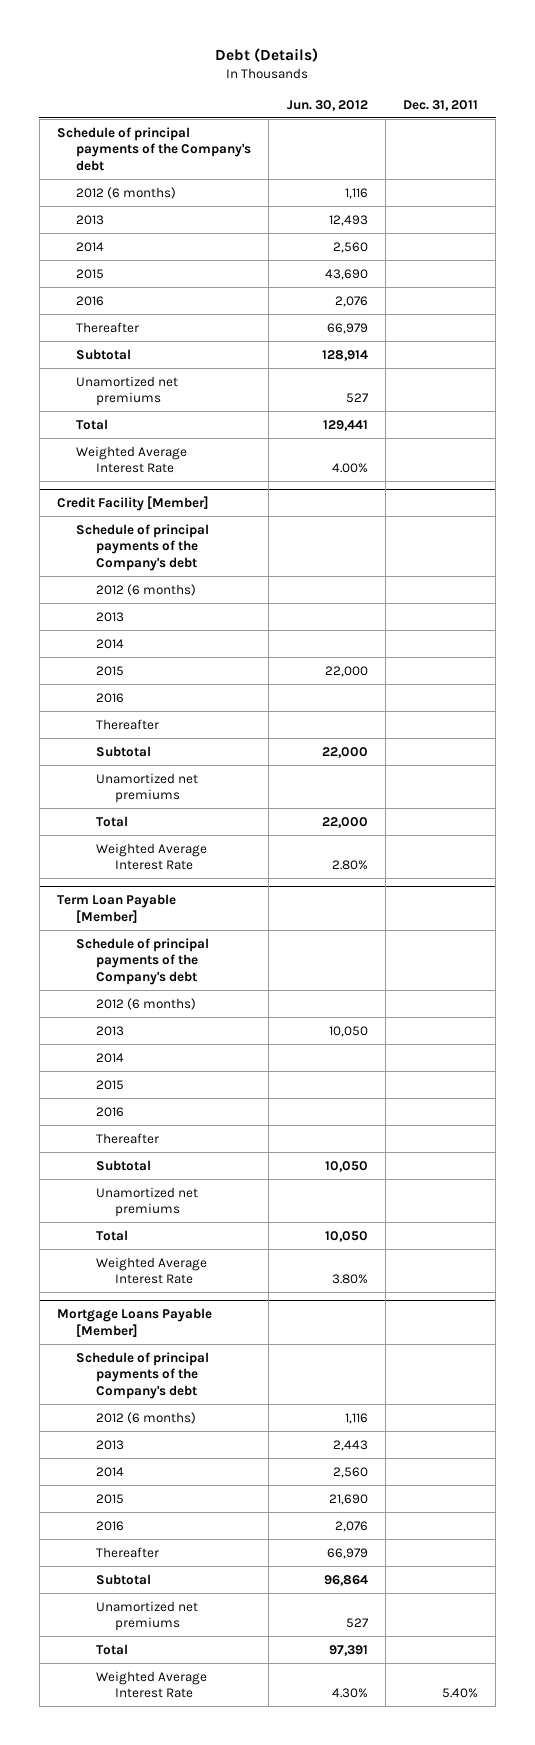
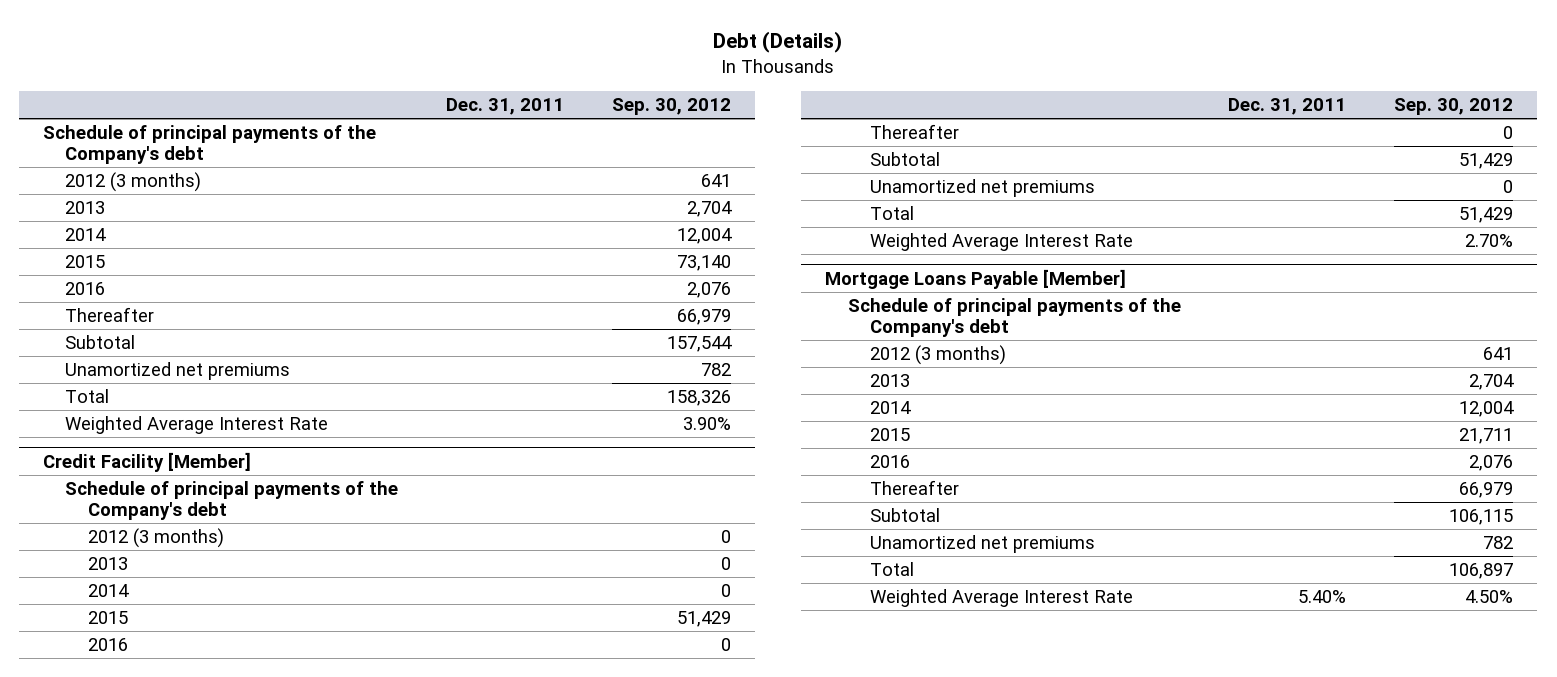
- | Jun. 30, 2012 | Dec. 31, 2011
+ | Dec. 31, 2011 | Sep. 30, 2012
- 2012 (6 months) | 1,116 |
+ 2012 (3 months) | | 641
@ Credit Facility [Member]
- 2012 (6 months)
+ 2012 (3 months) | | 0
- Term Loan Payable [Member]
- Schedule of principal payments of the Company's debt
- 2012 (6 months)
- 2013 | 10,050 |
- 2014
- 2015
- 2016
- Thereafter
- Subtotal | 10,050 |
- Unamortized net premiums
- Total | 10,050 |
- Weighted Average Interest Rate | 3.80% |
@ Mortgage Loans Payable [Member]
- 2012 (6 months) | 1,116 |
+ 2012 (3 months) | | 641

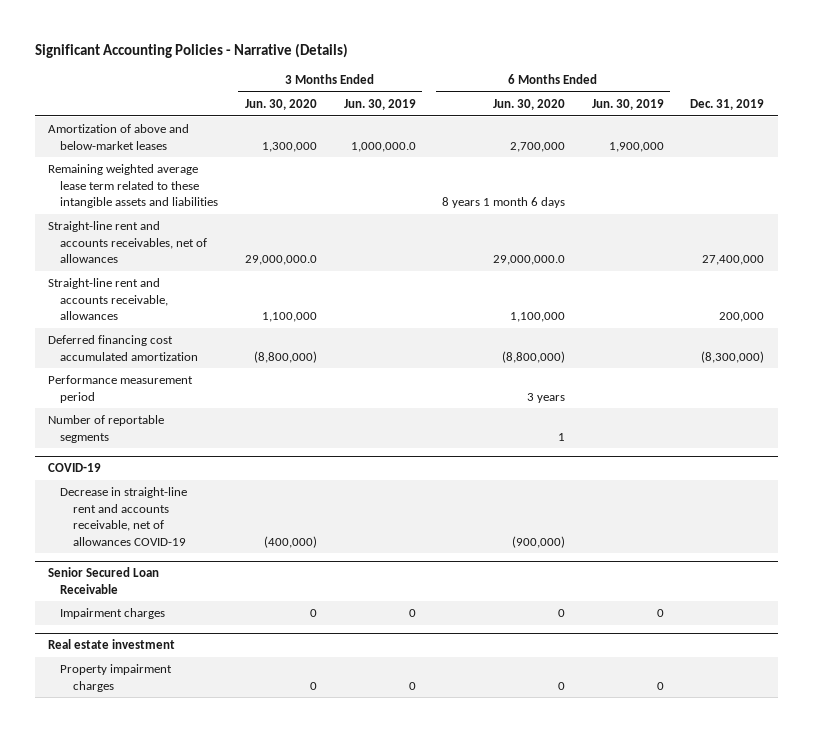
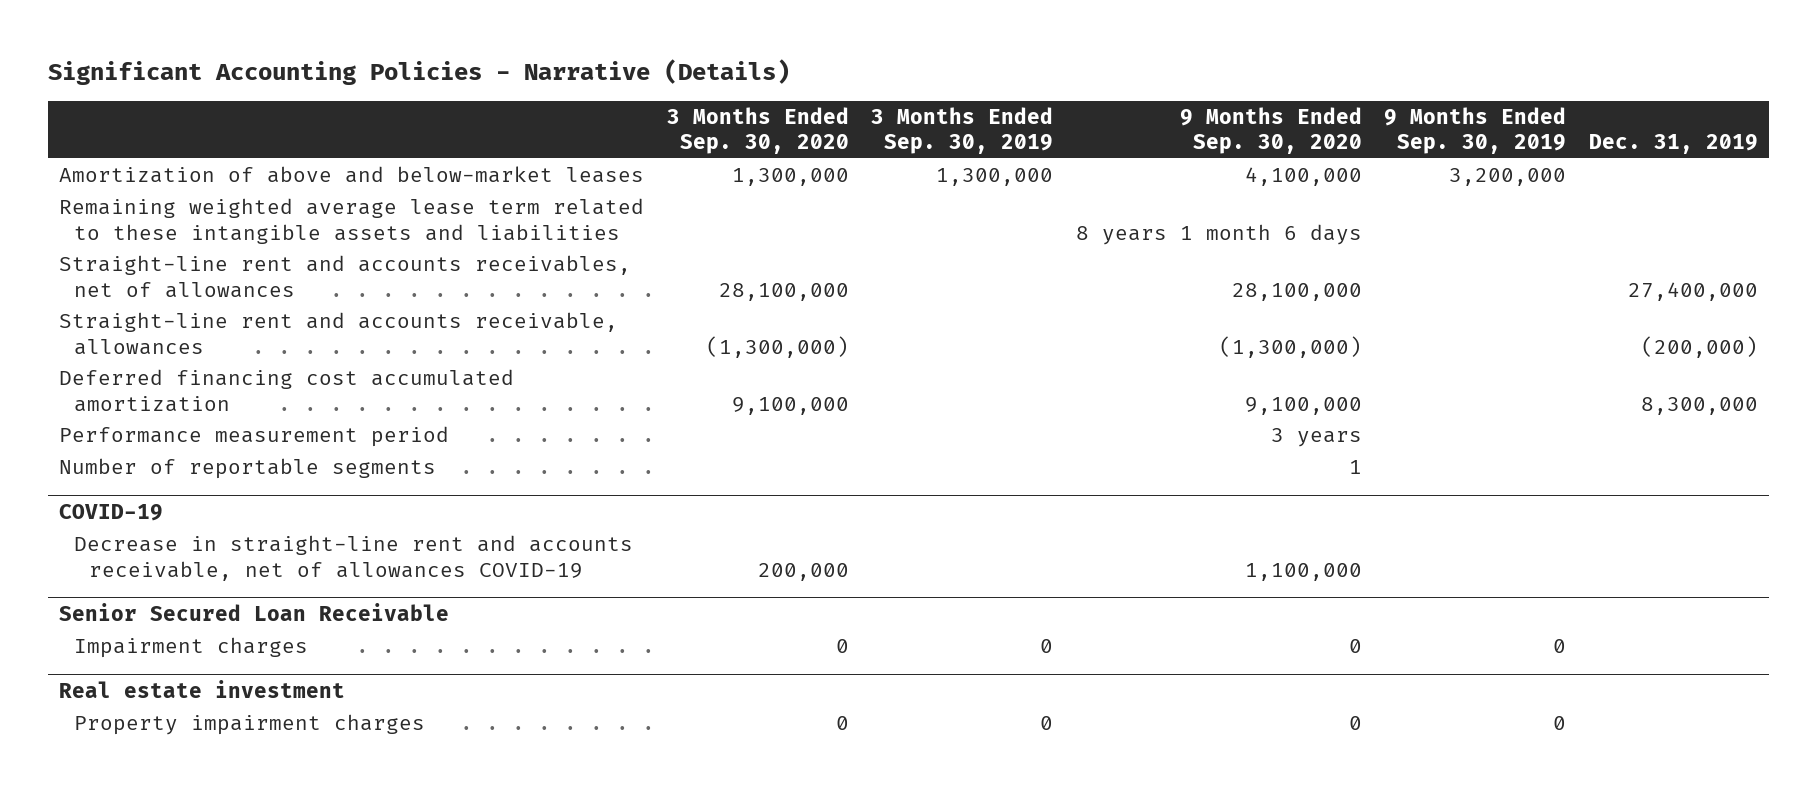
- | 3 Months Ended Jun. 30, 2020 | 3 Months Ended Jun. 30, 2019 | 6 Months Ended Jun. 30, 2020 | 6 Months Ended Jun. 30, 2019 | Dec. 31, 2019
+ | 3 Months Ended Sep. 30, 2020 | 3 Months Ended Sep. 30, 2019 | 9 Months Ended Sep. 30, 2020 | 9 Months Ended Sep. 30, 2019 | Dec. 31, 2019
- Straight-line rent and accounts receivable, allowances | 1,100,000 | | 1,100,000 | | 200,000
- Deferred financing cost accumulated amortization | (8,800,000) | | (8,800,000) | | (8,300,000)
+ Straight-line rent and accounts receivable, allowances | (1,300,000) | | (1,300,000) | | (200,000)
+ Deferred financing cost accumulated amortization | 9,100,000 | | 9,100,000 | | 8,300,000

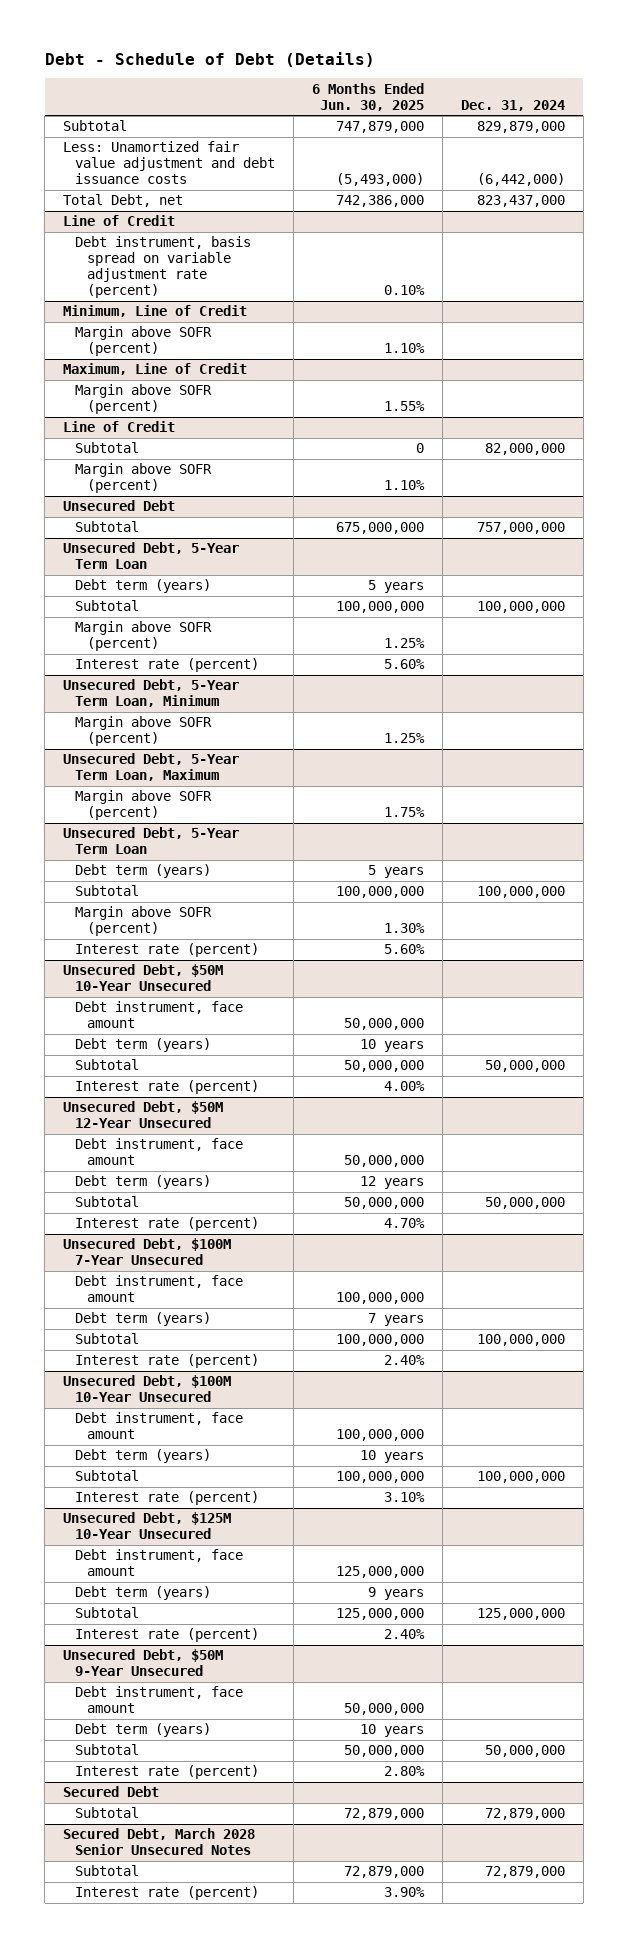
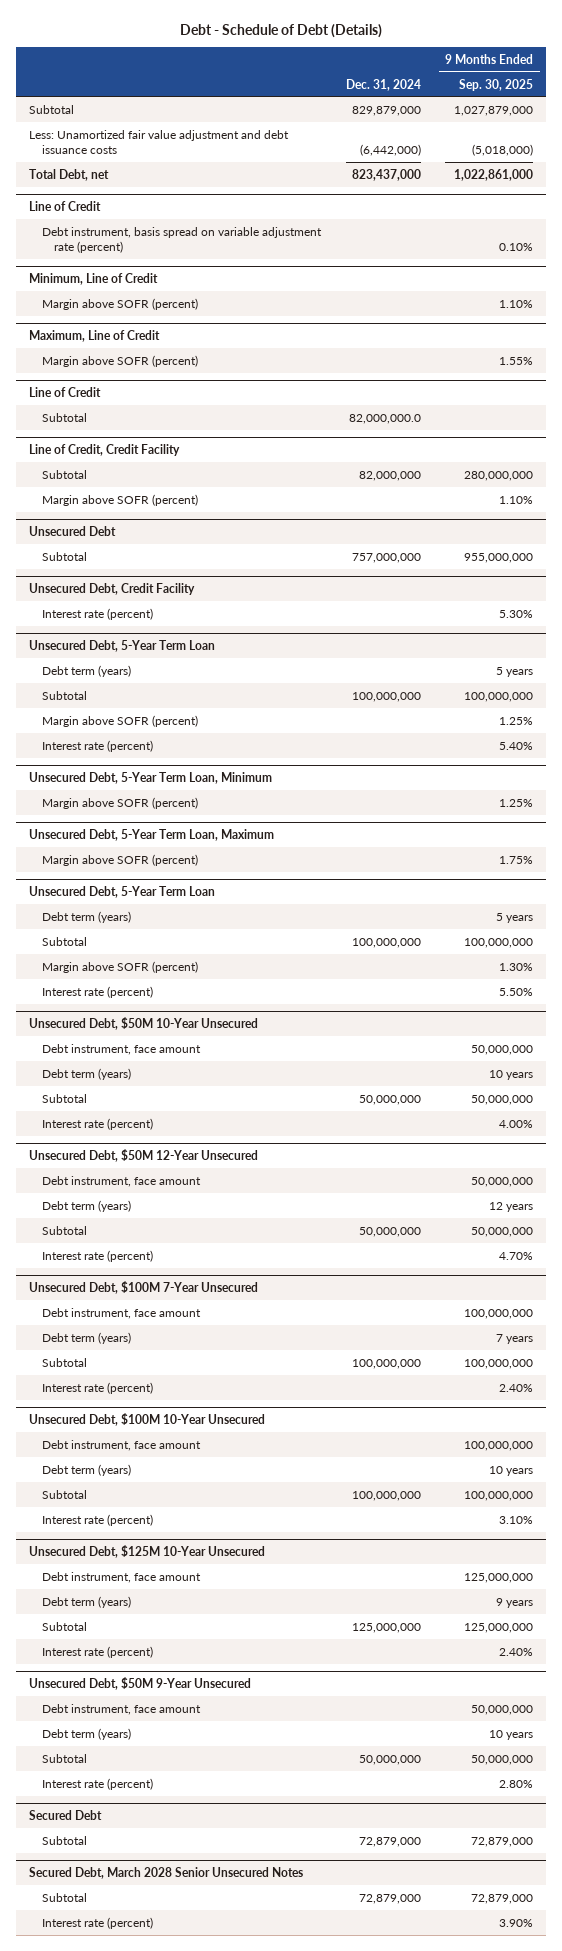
- | 6 Months Ended Jun. 30, 2025 | Dec. 31, 2024
+ | Dec. 31, 2024 | 9 Months Ended Sep. 30, 2025
@ Line of Credit
- Subtotal | 0 | 82,000,000
- Margin above SOFR (percent) | 1.10% |
+ Subtotal | 82,000,000.0 |
+ Line of Credit, Credit Facility
+ Subtotal | 82,000,000 | 280,000,000
+ Margin above SOFR (percent) | | 1.10%
+ Unsecured Debt, Credit Facility
+ Interest rate (percent) | | 5.30%

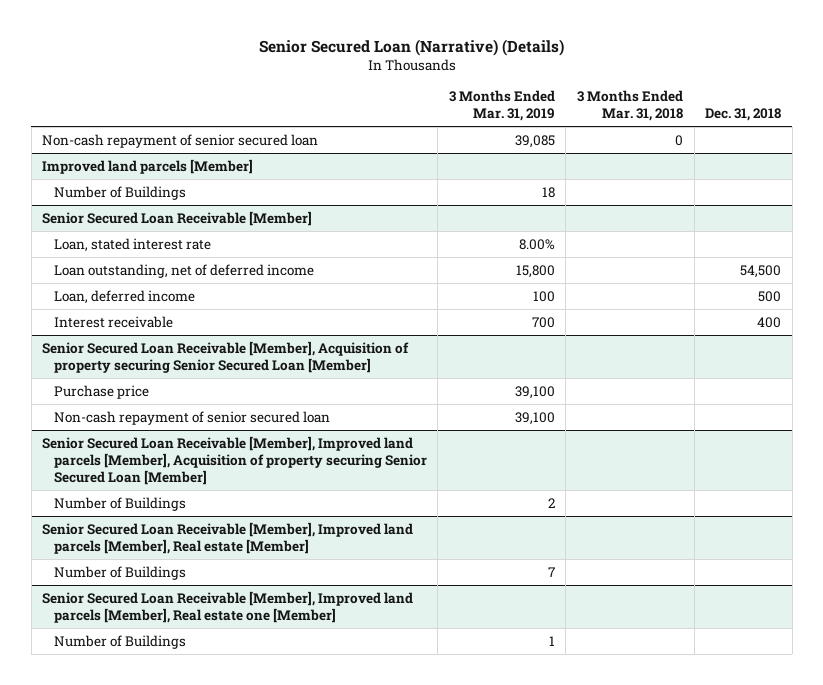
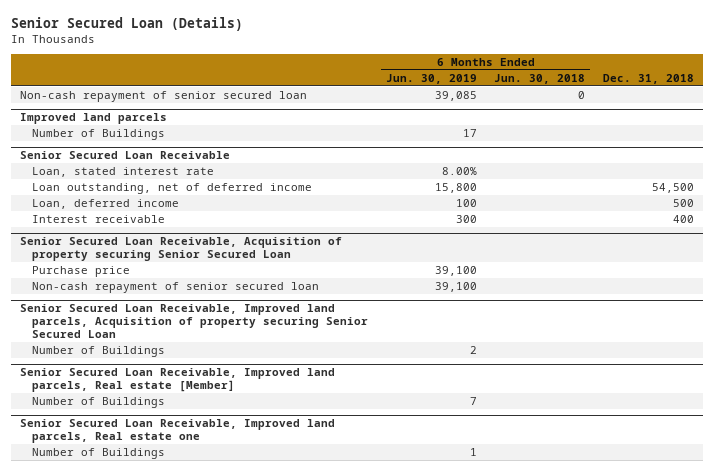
- Senior Secured Loan (Narrative) (Details)
+ Senior Secured Loan (Details)
- | 3 Months Ended Mar. 31, 2019 | 3 Months Ended Mar. 31, 2018 | Dec. 31, 2018
+ | 6 Months Ended Jun. 30, 2019 | 6 Months Ended Jun. 30, 2018 | Dec. 31, 2018
- Improved land parcels [Member]
+ Improved land parcels
- Senior Secured Loan Receivable [Member]
+ Senior Secured Loan Receivable
- Senior Secured Loan Receivable [Member], Acquisition of property securing Senior Secured Loan [Member]
+ Senior Secured Loan Receivable, Acquisition of property securing Senior Secured Loan
- Senior Secured Loan Receivable [Member], Improved land parcels [Member], Acquisition of property securing Senior Secured Loan [Member]
+ Senior Secured Loan Receivable, Improved land parcels, Acquisition of property securing Senior Secured Loan
- Senior Secured Loan Receivable [Member], Improved land parcels [Member], Real estate [Member]
+ Senior Secured Loan Receivable, Improved land parcels, Real estate [Member]
- Senior Secured Loan Receivable [Member], Improved land parcels [Member], Real estate one [Member]
+ Senior Secured Loan Receivable, Improved land parcels, Real estate one

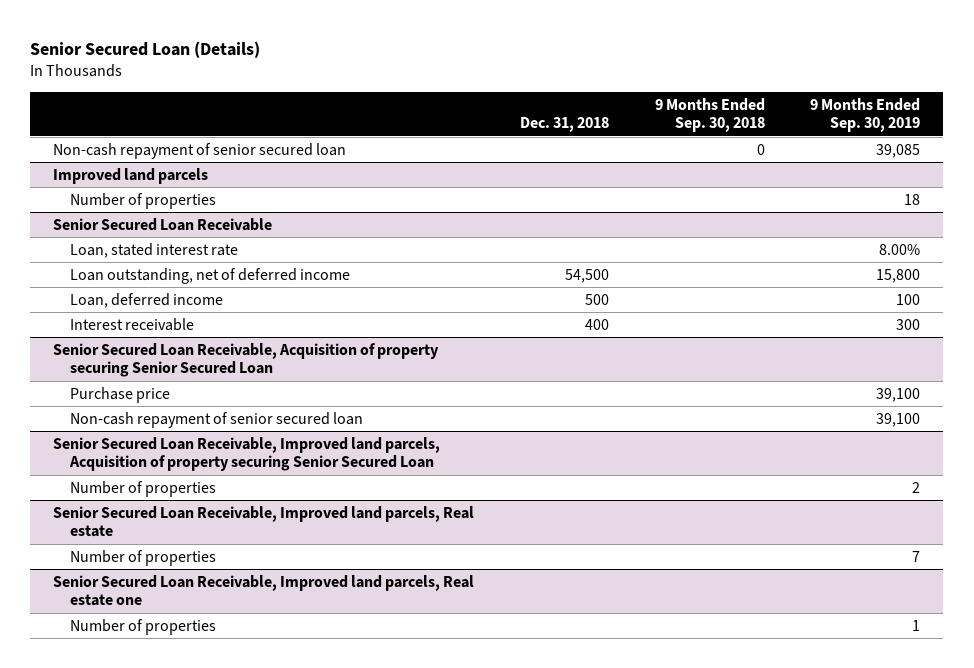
- | 6 Months Ended Jun. 30, 2019 | 6 Months Ended Jun. 30, 2018 | Dec. 31, 2018
+ | Dec. 31, 2018 | 9 Months Ended Sep. 30, 2018 | 9 Months Ended Sep. 30, 2019
@ Improved land parcels
- Number of Buildings | 17 | |
+ Number of properties | | | 18
@ Senior Secured Loan Receivable, Improved land parcels, Acquisition of property securing Senior Secured Loan
- Number of Buildings | 2 | |
- Senior Secured Loan Receivable, Improved land parcels, Real estate [Member]
- Number of Buildings | 7 | |
@ Senior Secured Loan Receivable, Improved land parcels, Acquisition of property securing Senior Secured Loan
+ Number of properties | | | 2
+ Senior Secured Loan Receivable, Improved land parcels, Real estate
+ Number of properties | | | 7
@ Senior Secured Loan Receivable, Improved land parcels, Real estate one
- Number of Buildings | 1 | |
+ Number of properties | | | 1

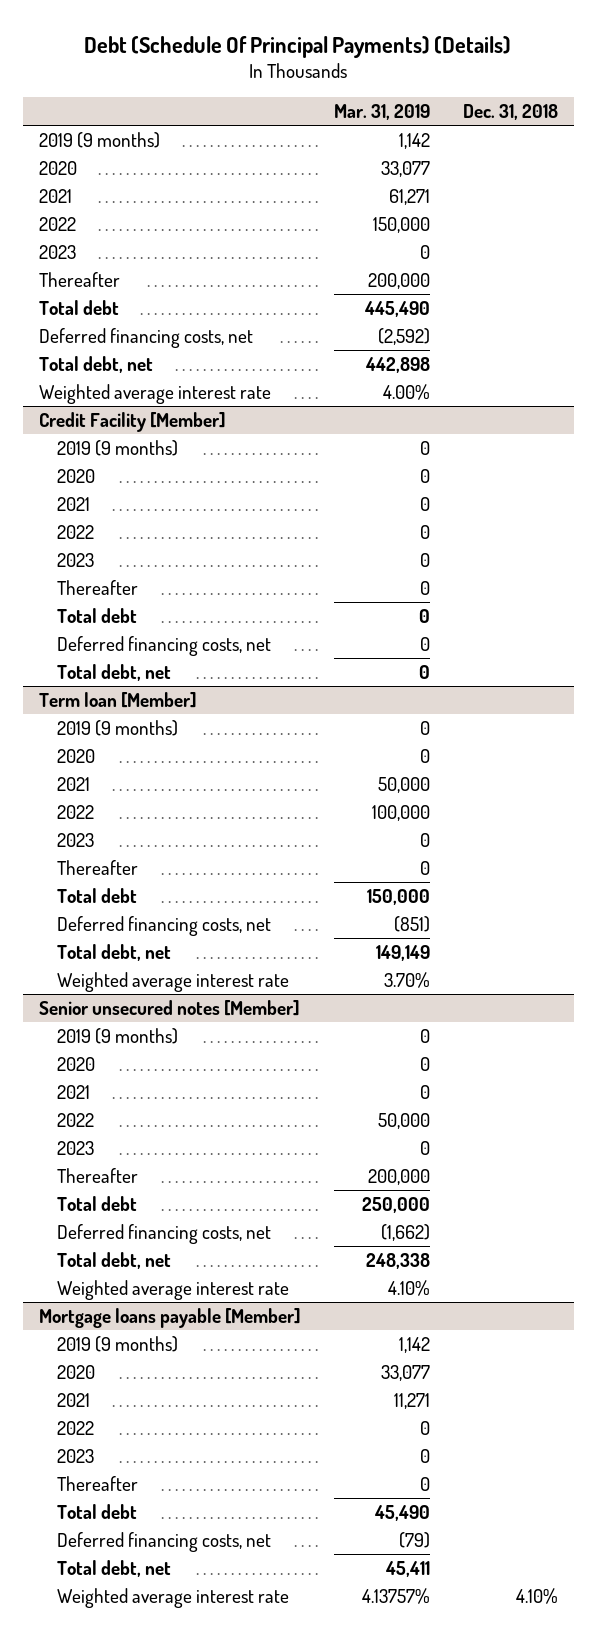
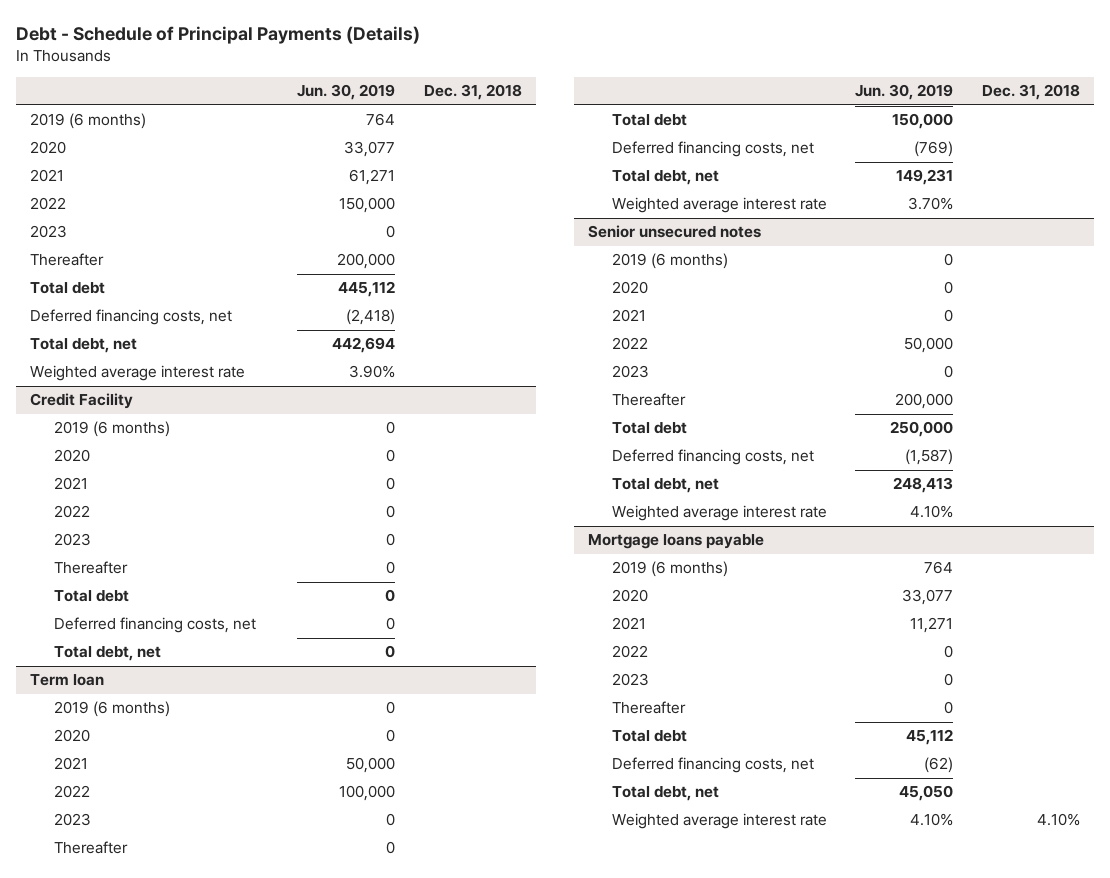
- Debt (Schedule Of Principal Payments) (Details)
+ Debt - Schedule of Principal Payments (Details)
- | Mar. 31, 2019 | Dec. 31, 2018
+ | Jun. 30, 2019 | Dec. 31, 2018
- 2019 (9 months) | 1,142 |
+ 2019 (6 months) | 764 |
- Credit Facility [Member]
- 2019 (9 months) | 0 |
+ Credit Facility
+ 2019 (6 months) | 0 |
- Term loan [Member]
- 2019 (9 months) | 0 |
+ Term loan
+ 2019 (6 months) | 0 |
- Senior unsecured notes [Member]
- 2019 (9 months) | 0 |
+ Senior unsecured notes
+ 2019 (6 months) | 0 |
- Mortgage loans payable [Member]
- 2019 (9 months) | 1,142 |
+ Mortgage loans payable
+ 2019 (6 months) | 764 |

